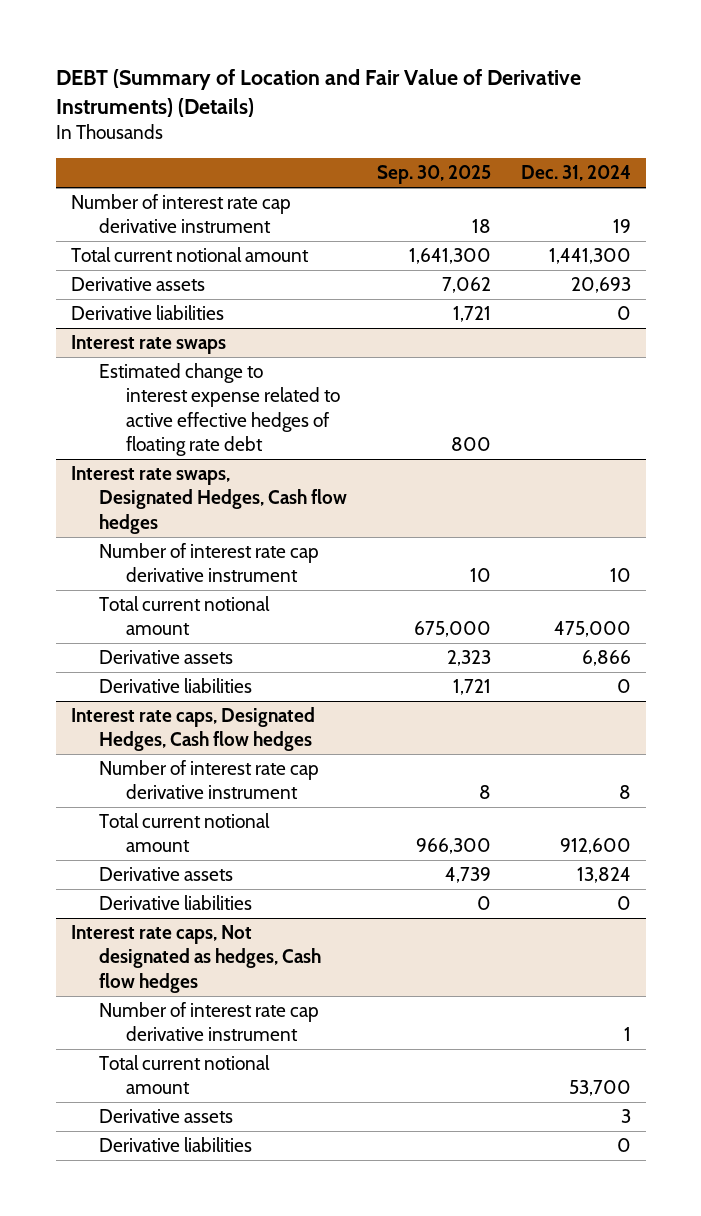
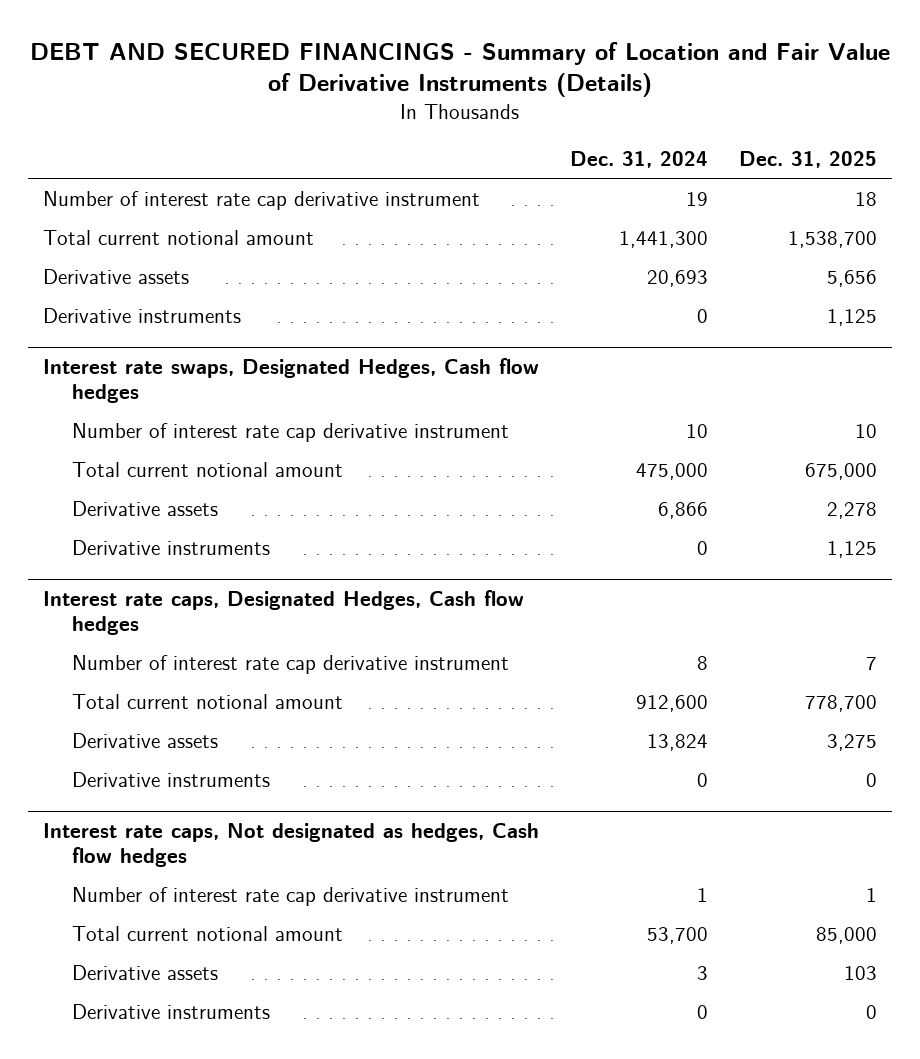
- DEBT (Summary of Location and Fair Value of Derivative Instruments) (Details)
+ DEBT AND SECURED FINANCINGS - Summary of Location and Fair Value of Derivative Instruments (Details)
- | Sep. 30, 2025 | Dec. 31, 2024
+ | Dec. 31, 2024 | Dec. 31, 2025
- Derivative liabilities | 1,721 | 0
- Interest rate swaps
- Estimated change to interest expense related to active effective hedges of floating rate debt | 800 |
+ Derivative instruments | 0 | 1,125
@ Interest rate swaps, Designated Hedges, Cash flow hedges
- Derivative liabilities | 1,721 | 0
+ Derivative instruments | 0 | 1,125
@ Interest rate caps, Designated Hedges, Cash flow hedges
- Derivative liabilities | 0 | 0
+ Derivative instruments | 0 | 0
@ Interest rate caps, Not designated as hedges, Cash flow hedges
- Derivative liabilities | | 0
+ Derivative instruments | 0 | 0

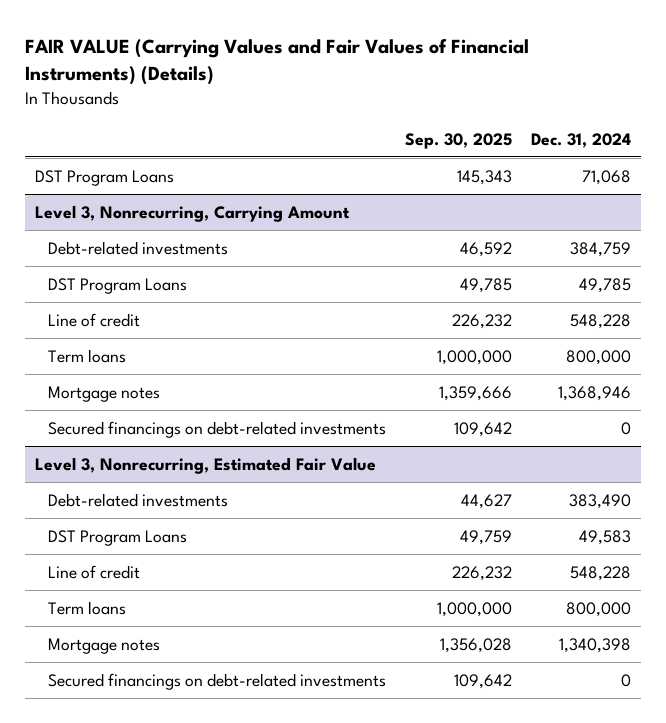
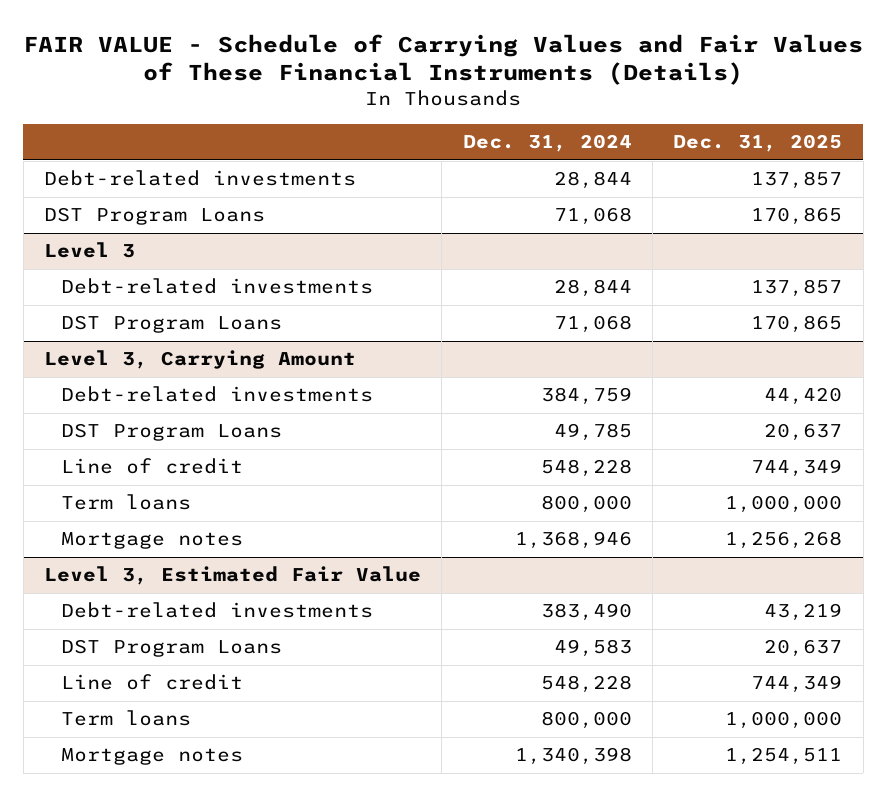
- FAIR VALUE (Carrying Values and Fair Values of Financial Instruments) (Details)
+ FAIR VALUE - Schedule of Carrying Values and Fair Values of These Financial Instruments (Details)
- | Sep. 30, 2025 | Dec. 31, 2024
+ | Dec. 31, 2024 | Dec. 31, 2025
+ Debt-related investments | 28,844 | 137,857
- Level 3, Nonrecurring, Carrying Amount
+ Level 3
+ Debt-related investments | 28,844 | 137,857
+ DST Program Loans | 71,068 | 170,865
+ Level 3, Carrying Amount
- Secured financings on debt-related investments | 109,642 | 0
- Level 3, Nonrecurring, Estimated Fair Value
+ Level 3, Estimated Fair Value
- Secured financings on debt-related investments | 109,642 | 0

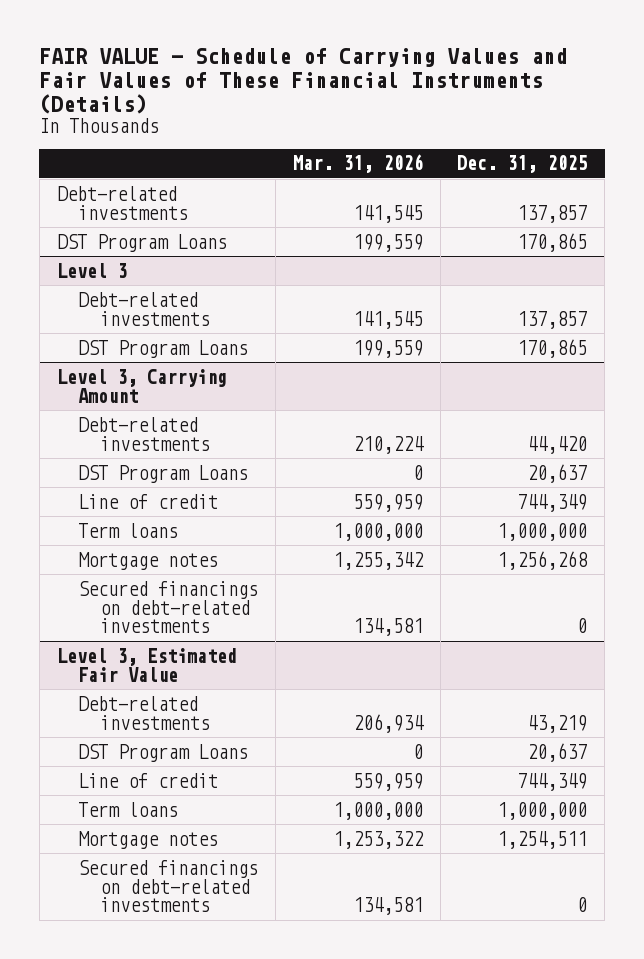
- | Dec. 31, 2024 | Dec. 31, 2025
+ | Mar. 31, 2026 | Dec. 31, 2025
@ Level 3, Carrying Amount
+ Secured financings on debt-related investments | 134,581 | 0
@ Level 3, Estimated Fair Value
+ Secured financings on debt-related investments | 134,581 | 0

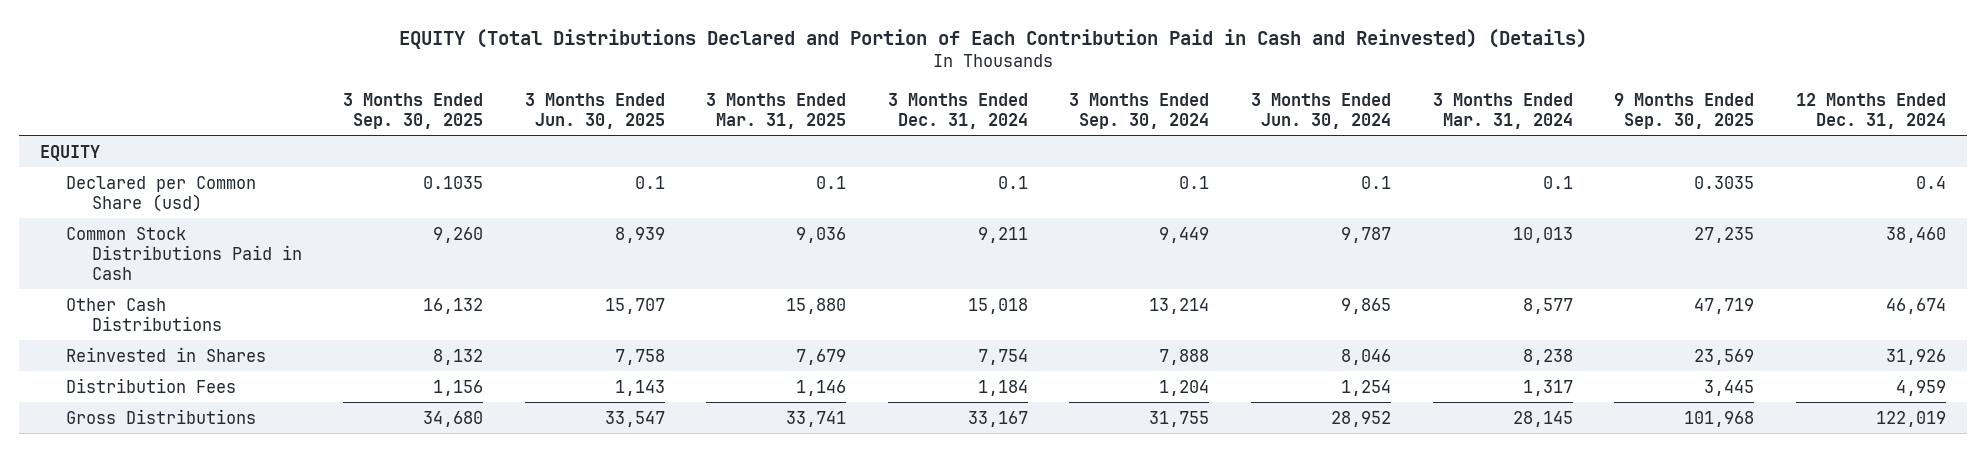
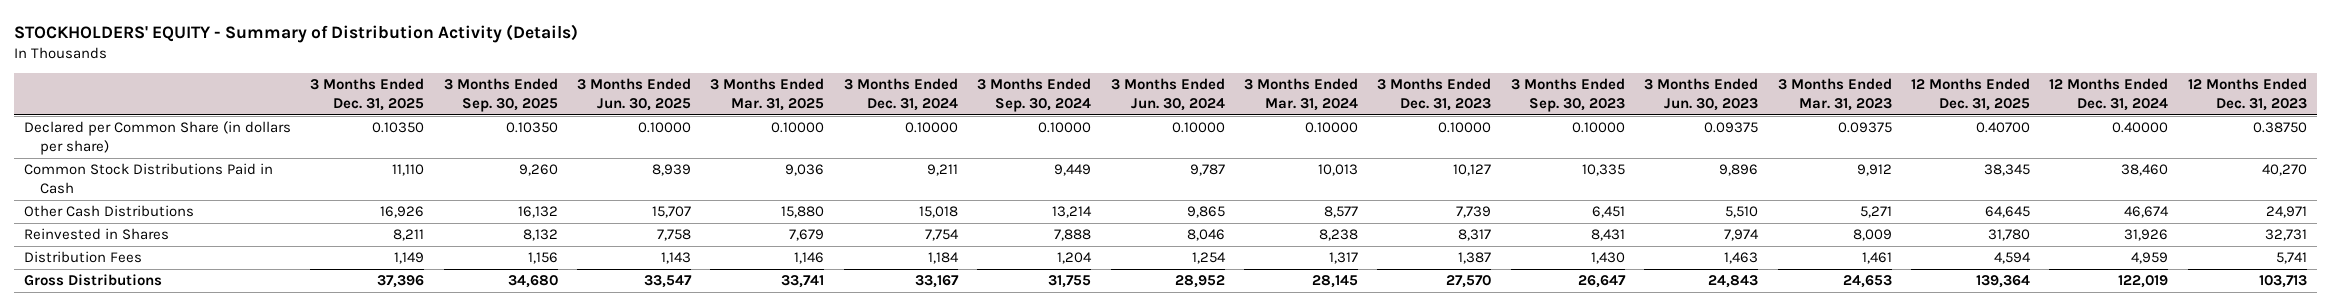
- EQUITY (Total Distributions Declared and Portion of Each Contribution Paid in Cash and Reinvested) (Details)
+ STOCKHOLDERS' EQUITY - Summary of Distribution Activity (Details)
- | 3 Months Ended Sep. 30, 2025 | 3 Months Ended Jun. 30, 2025 | 3 Months Ended Mar. 31, 2025 | 3 Months Ended Dec. 31, 2024 | 3 Months Ended Sep. 30, 2024 | 3 Months Ended Jun. 30, 2024 | 3 Months Ended Mar. 31, 2024 | 9 Months Ended Sep. 30, 2025 | 12 Months Ended Dec. 31, 2024
+ | 3 Months Ended Dec. 31, 2025 | 3 Months Ended Sep. 30, 2025 | 3 Months Ended Jun. 30, 2025 | 3 Months Ended Mar. 31, 2025 | 3 Months Ended Dec. 31, 2024 | 3 Months Ended Sep. 30, 2024 | 3 Months Ended Jun. 30, 2024 | 3 Months Ended Mar. 31, 2024 | 3 Months Ended Dec. 31, 2023 | 3 Months Ended Sep. 30, 2023 | 3 Months Ended Jun. 30, 2023 | 3 Months Ended Mar. 31, 2023 | 12 Months Ended Dec. 31, 2025 | 12 Months Ended Dec. 31, 2024 | 12 Months Ended Dec. 31, 2023
- EQUITY
- Declared per Common Share (usd) | 0.1035 | 0.1 | 0.1 | 0.1 | 0.1 | 0.1 | 0.1 | 0.3035 | 0.4
+ Declared per Common Share (in dollars per share) | 0.10350 | 0.10350 | 0.10000 | 0.10000 | 0.10000 | 0.10000 | 0.10000 | 0.10000 | 0.10000 | 0.10000 | 0.09375 | 0.09375 | 0.40700 | 0.40000 | 0.38750

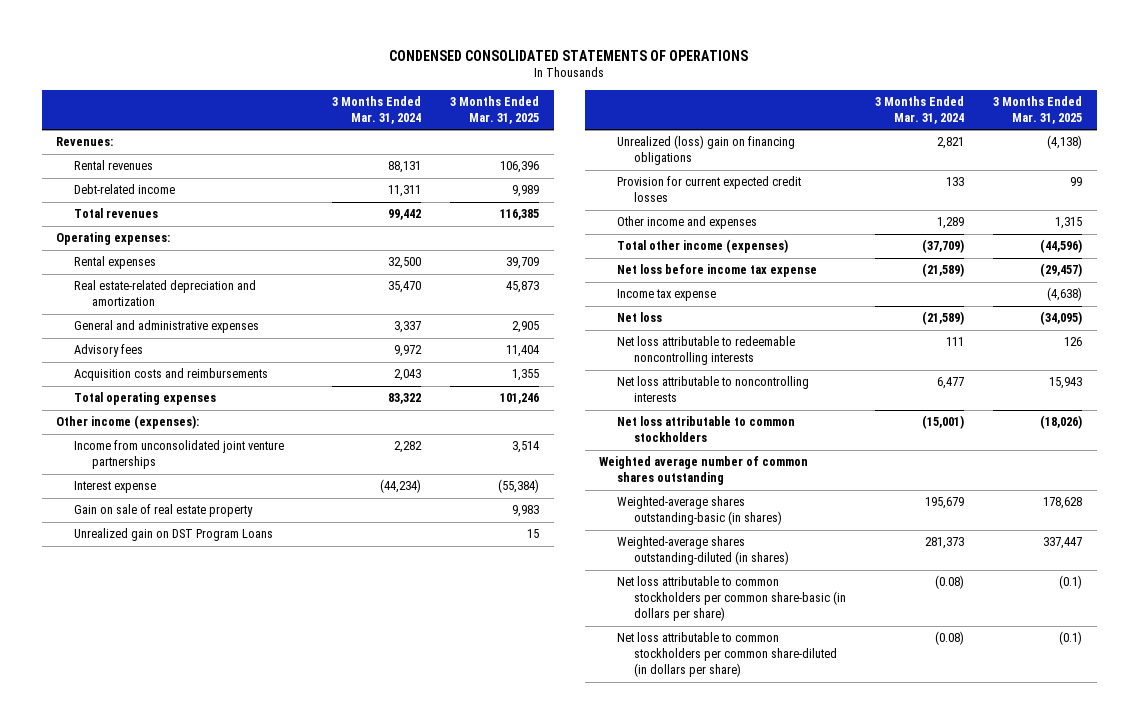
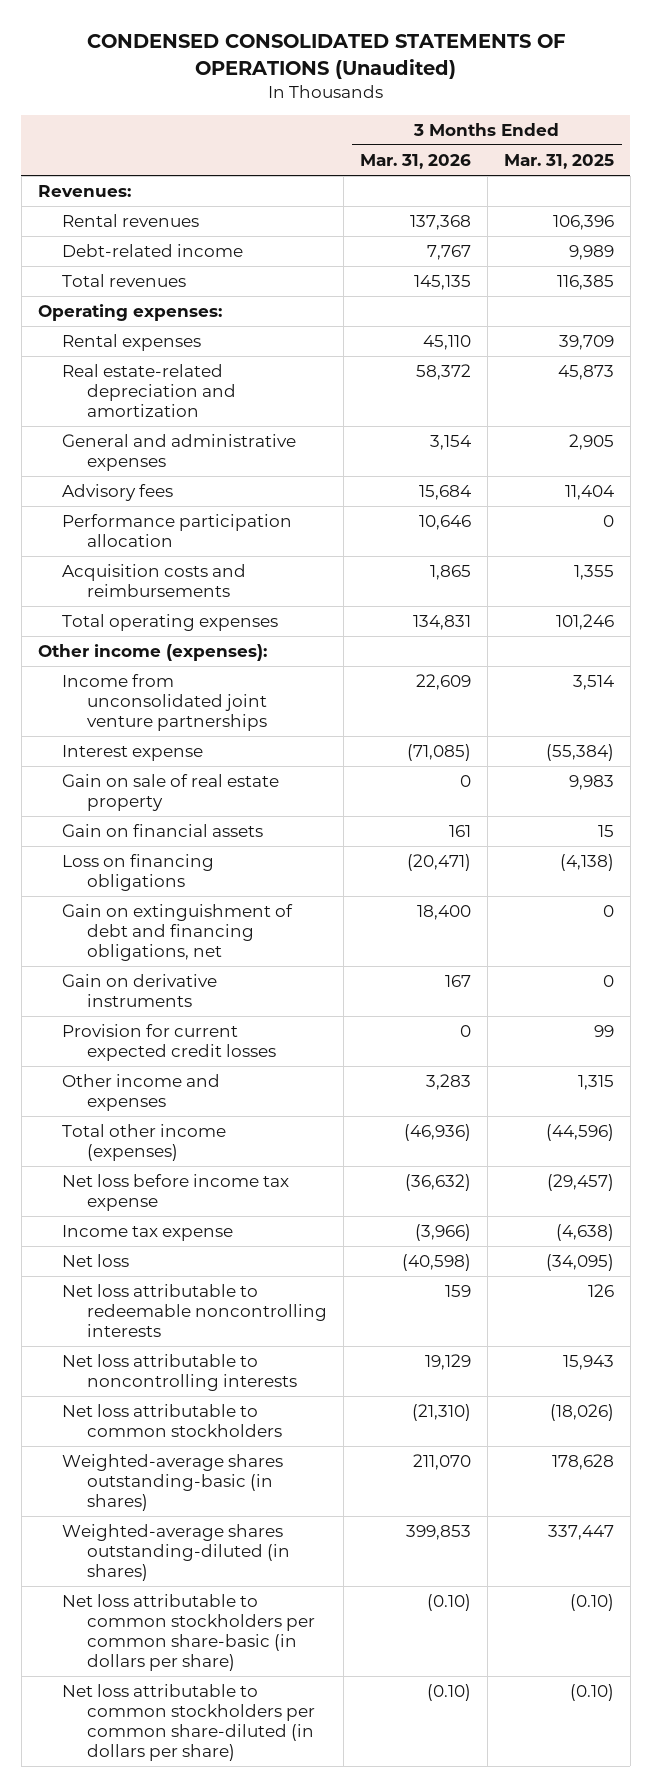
- CONDENSED CONSOLIDATED STATEMENTS OF OPERATIONS
+ CONDENSED CONSOLIDATED STATEMENTS OF OPERATIONS (Unaudited)
- | 3 Months Ended Mar. 31, 2024 | 3 Months Ended Mar. 31, 2025
+ | 3 Months Ended Mar. 31, 2026 | 3 Months Ended Mar. 31, 2025
+ Performance participation allocation | 10,646 | 0
- Unrealized gain on DST Program Loans | | 15
- Unrealized (loss) gain on financing obligations | 2,821 | (4,138)
+ Gain on financial assets | 161 | 15
+ Loss on financing obligations | (20,471) | (4,138)
+ Gain on extinguishment of debt and financing obligations, net | 18,400 | 0
+ Gain on derivative instruments | 167 | 0
- Weighted average number of common shares outstanding
- Net loss attributable to common stockholders per common share-basic (in dollars per share) | (0.08) | (0.1)
- Net loss attributable to common stockholders per common share-diluted (in dollars per share) | (0.08) | (0.1)
+ Net loss attributable to common stockholders per common share-basic (in dollars per share) | (0.10) | (0.10)
+ Net loss attributable to common stockholders per common share-diluted (in dollars per share) | (0.10) | (0.10)

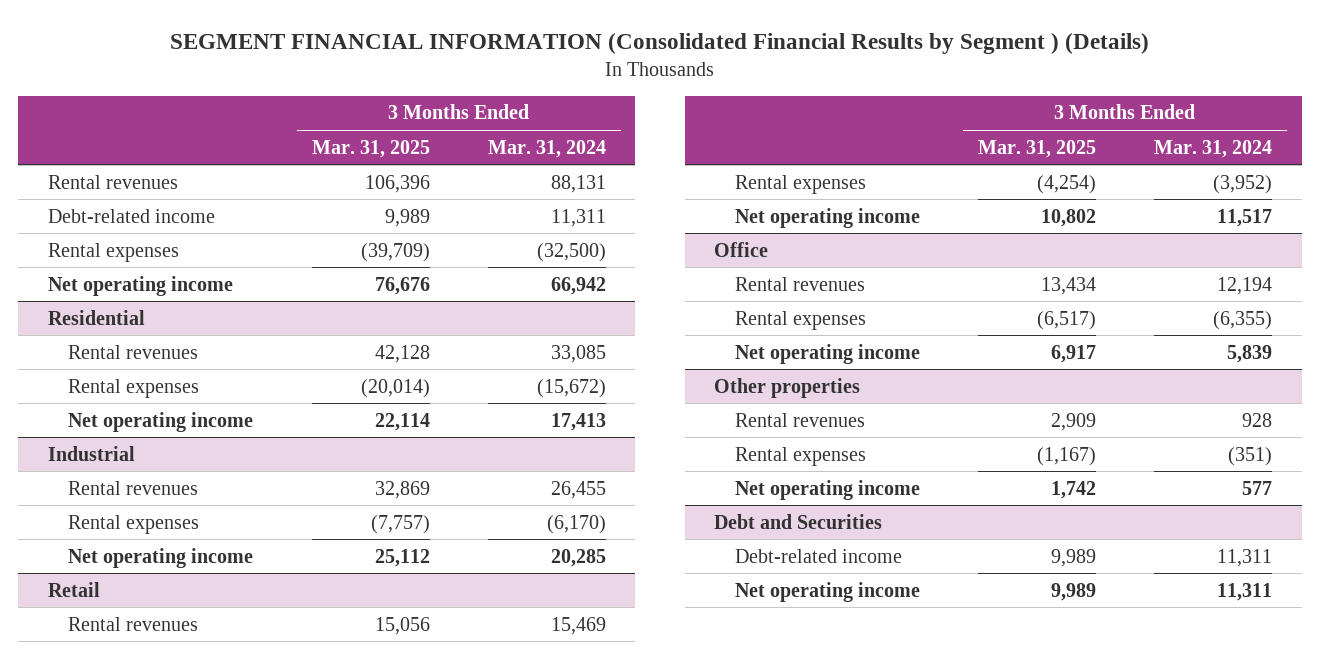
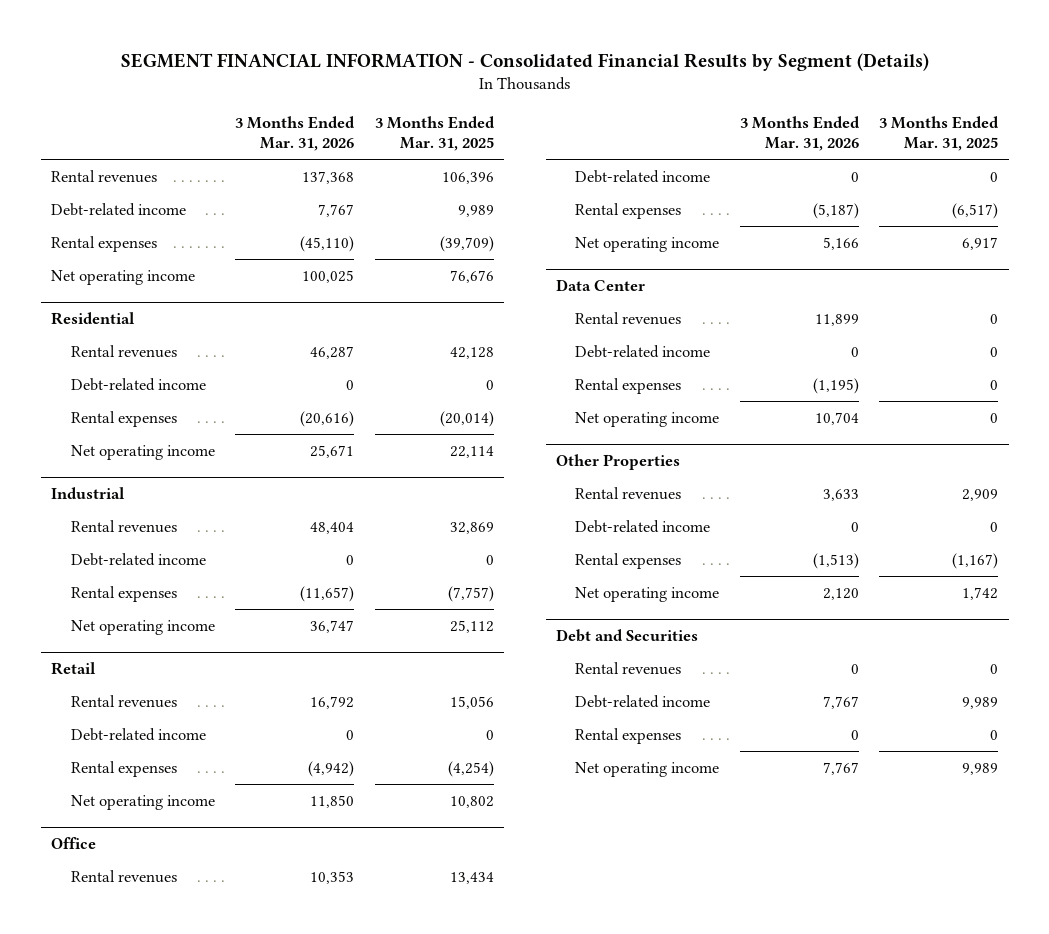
- SEGMENT FINANCIAL INFORMATION (Consolidated Financial Results by Segment ) (Details)
+ SEGMENT FINANCIAL INFORMATION - Consolidated Financial Results by Segment (Details)
- | 3 Months Ended Mar. 31, 2025 | 3 Months Ended Mar. 31, 2024
+ | 3 Months Ended Mar. 31, 2026 | 3 Months Ended Mar. 31, 2025
@ Residential
+ Debt-related income | 0 | 0
@ Industrial
+ Debt-related income | 0 | 0
@ Retail
+ Debt-related income | 0 | 0
@ Office
+ Debt-related income | 0 | 0
- Other properties
+ Data Center
+ Rental revenues | 11,899 | 0
+ Debt-related income | 0 | 0
+ Rental expenses | (1,195) | 0
+ Net operating income | 10,704 | 0
+ Other Properties
+ Debt-related income | 0 | 0
@ Debt and Securities
+ Rental revenues | 0 | 0
+ Rental expenses | 0 | 0

